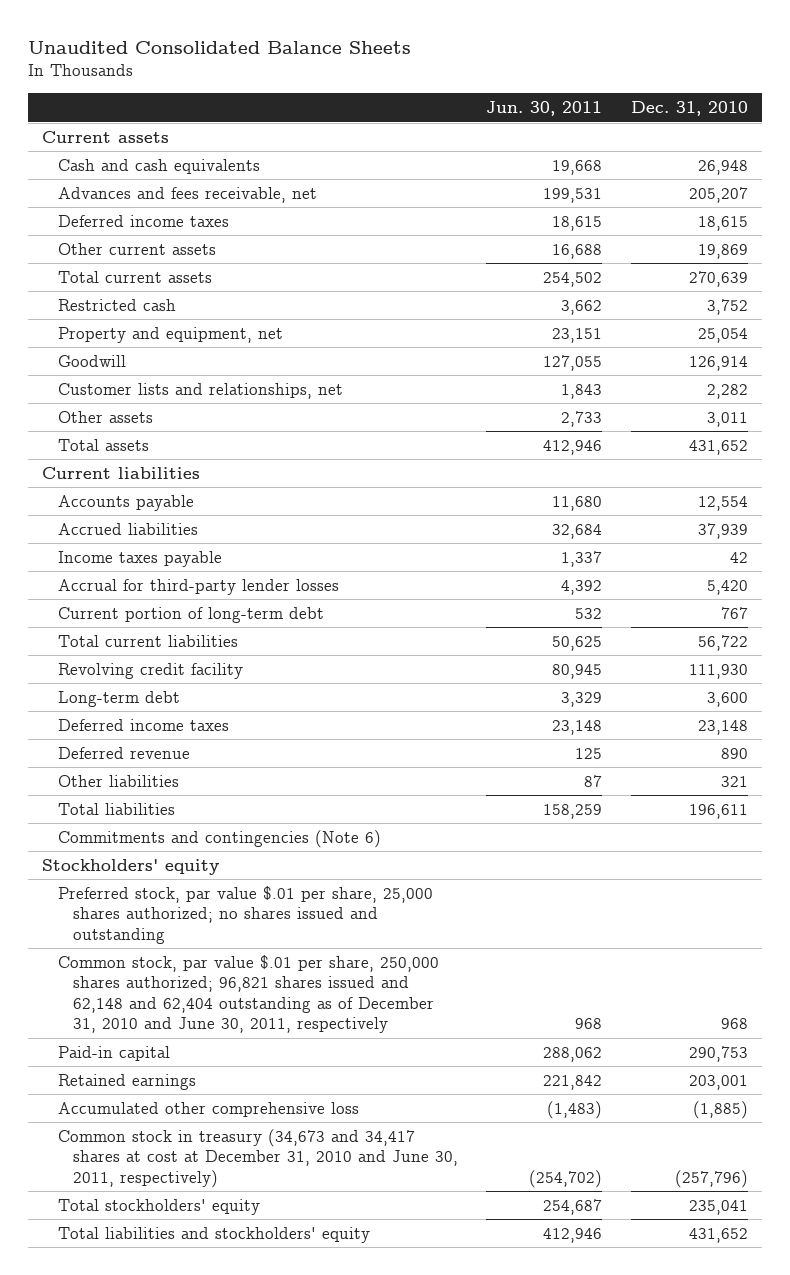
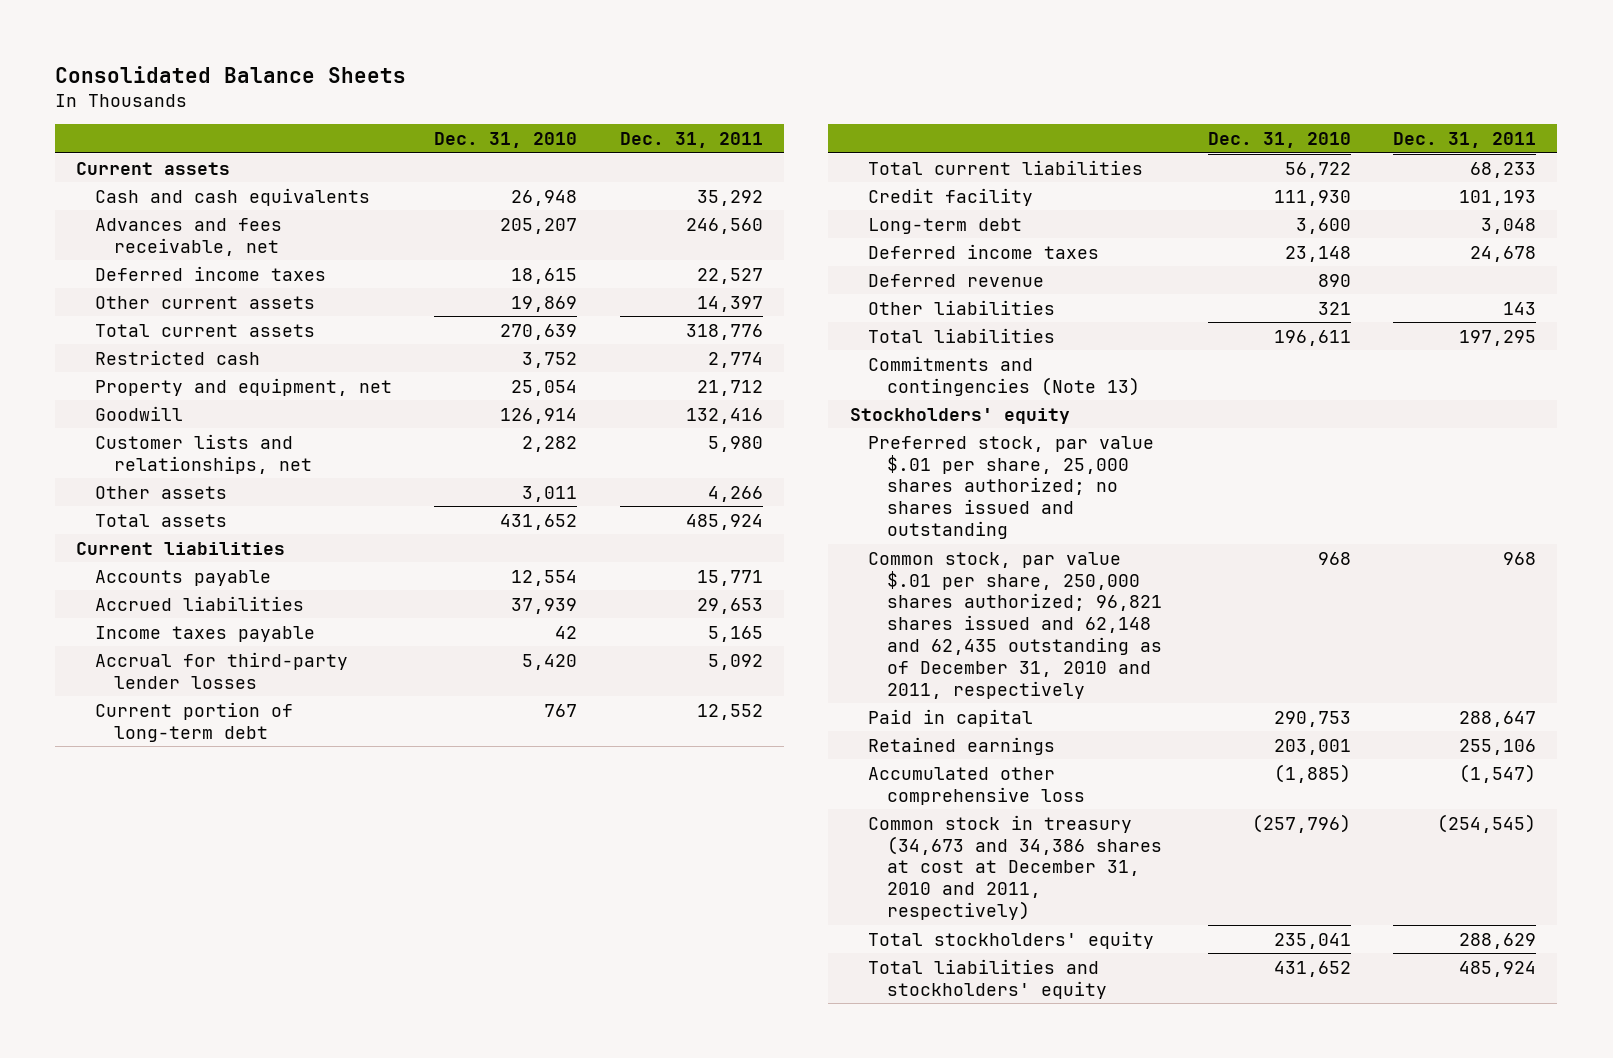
- Unaudited Consolidated Balance Sheets
+ Consolidated Balance Sheets
- | Jun. 30, 2011 | Dec. 31, 2010
+ | Dec. 31, 2010 | Dec. 31, 2011
- Revolving credit facility | 80,945 | 111,930
+ Credit facility | 111,930 | 101,193
- Commitments and contingencies (Note 6)
+ Commitments and contingencies (Note 13)
- Common stock, par value $.01 per share, 250,000 shares authorized; 96,821 shares issued and 62,148 and 62,404 outstanding as of December 31, 2010 and June 30, 2011, respectively | 968 | 968
- Paid-in capital | 288,062 | 290,753
+ Common stock, par value $.01 per share, 250,000 shares authorized; 96,821 shares issued and 62,148 and 62,435 outstanding as of December 31, 2010 and 2011, respectively | 968 | 968
+ Paid in capital | 290,753 | 288,647
- Common stock in treasury (34,673 and 34,417 shares at cost at December 31, 2010 and June 30, 2011, respectively) | (254,702) | (257,796)
+ Common stock in treasury (34,673 and 34,386 shares at cost at December 31, 2010 and 2011, respectively) | (257,796) | (254,545)

